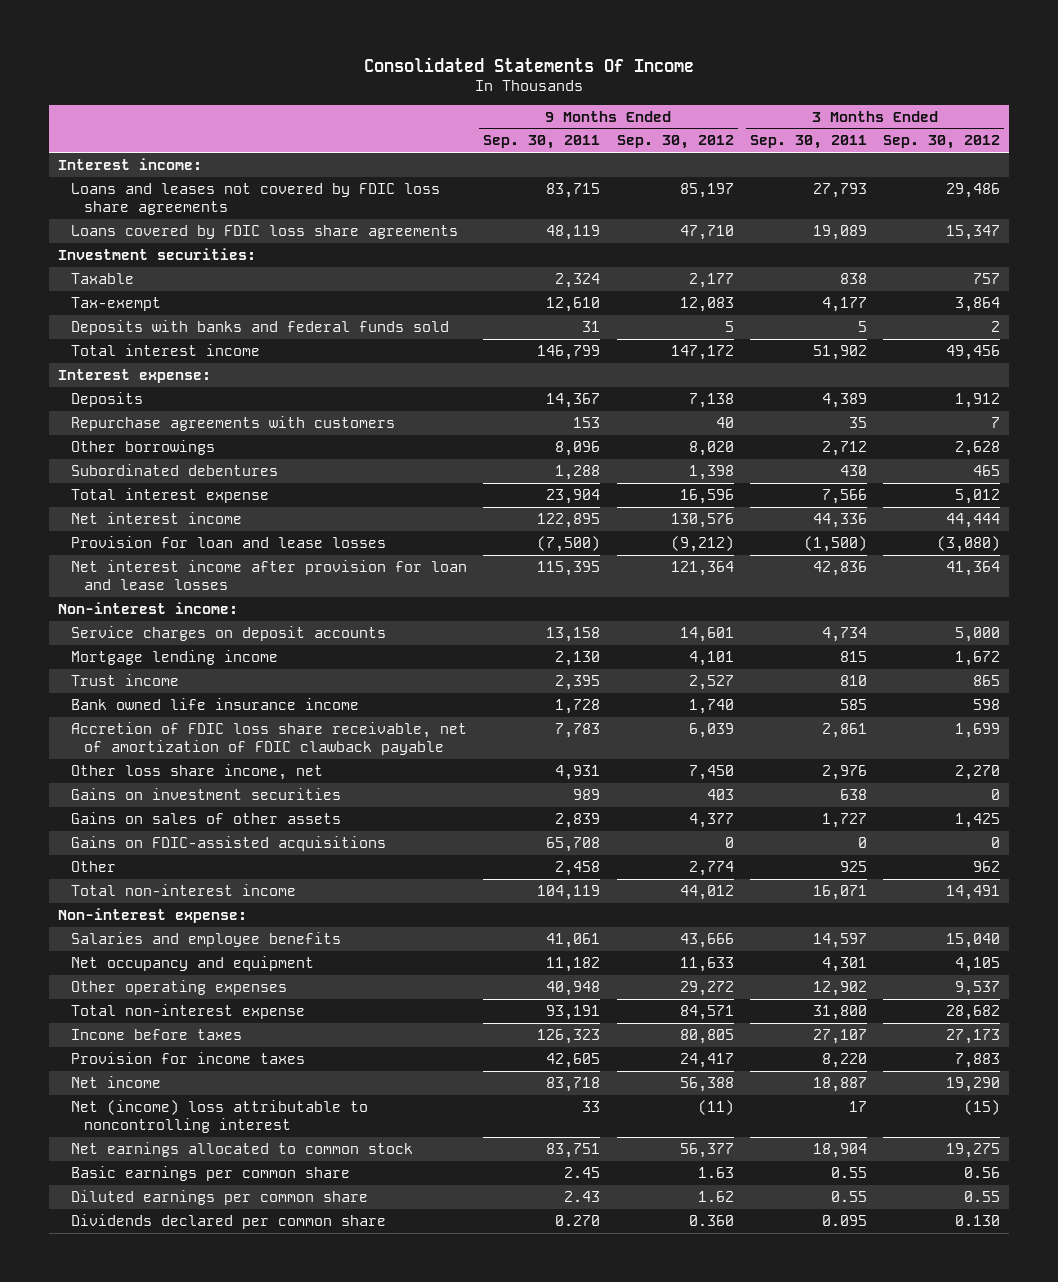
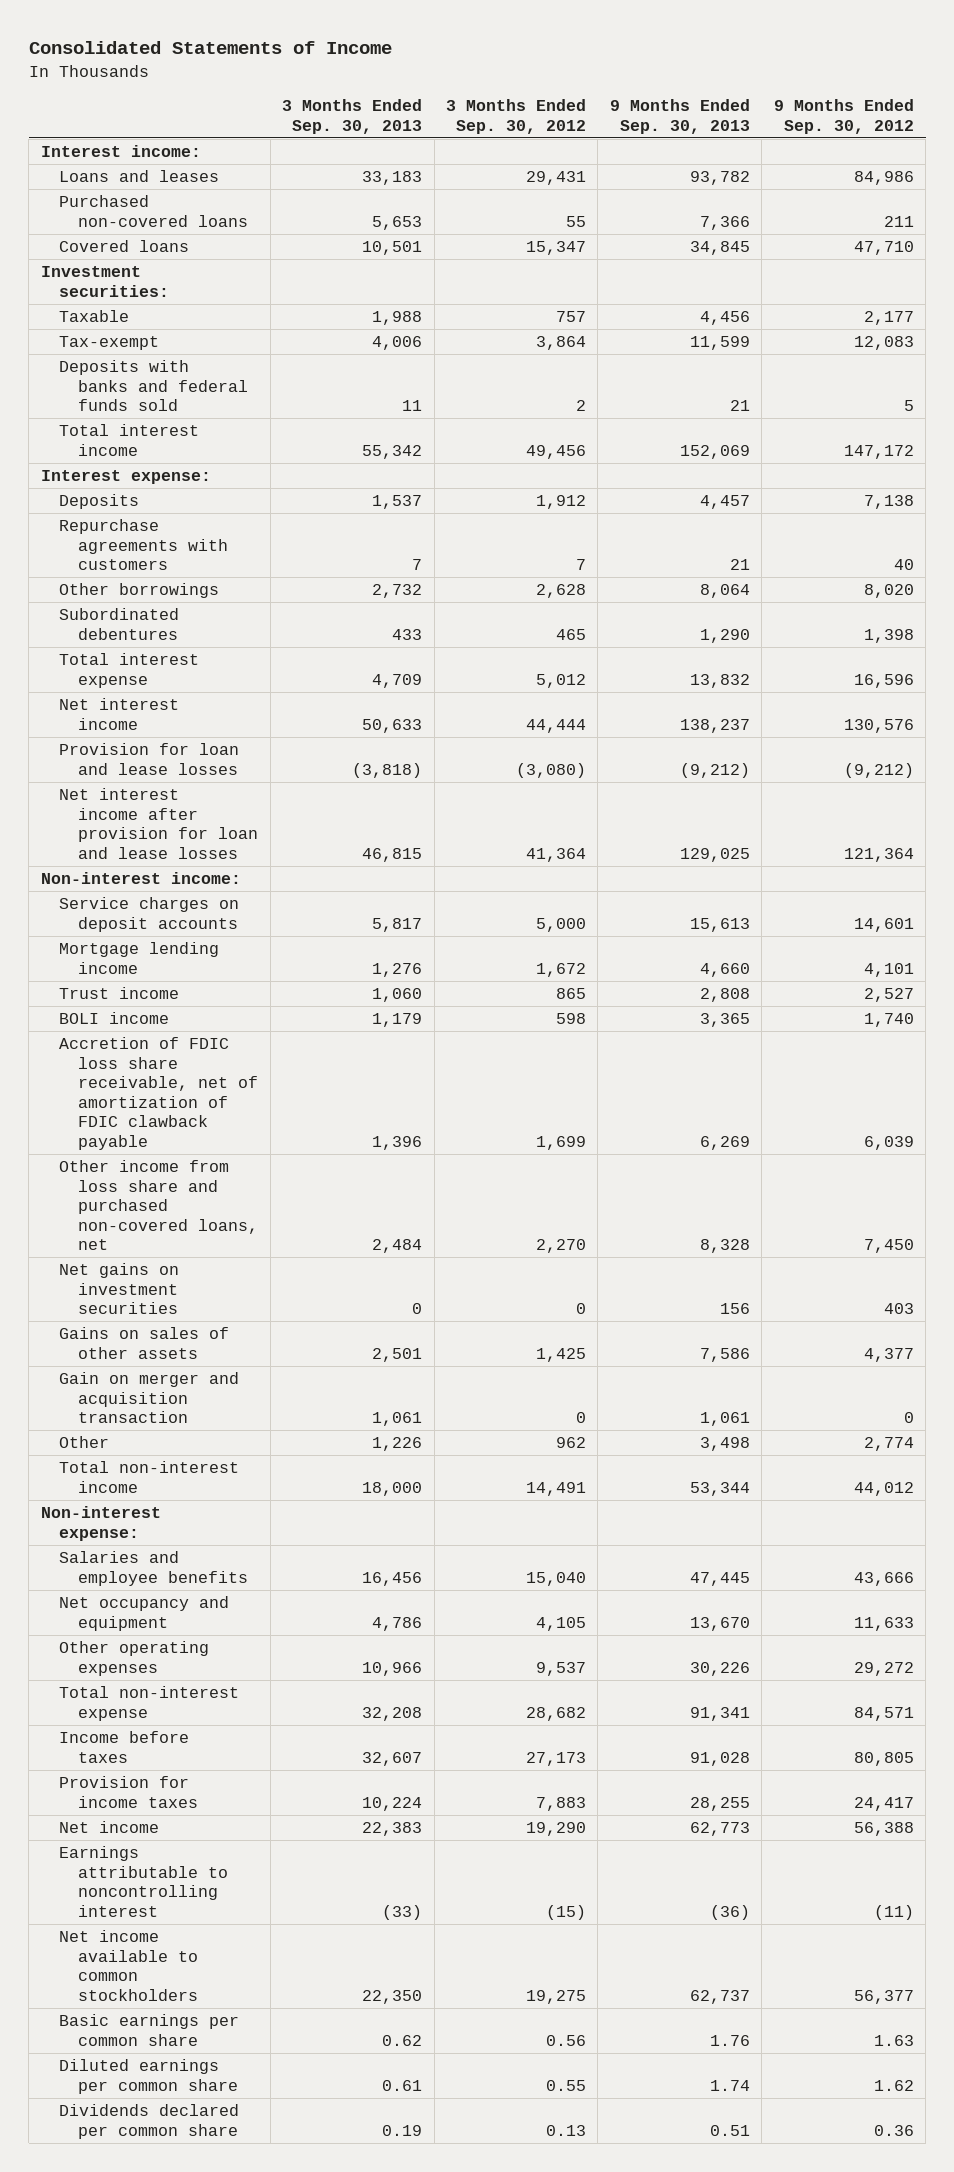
- Consolidated Statements Of Income
+ Consolidated Statements of Income
- | 9 Months Ended Sep. 30, 2011 | 9 Months Ended Sep. 30, 2012 | 3 Months Ended Sep. 30, 2011 | 3 Months Ended Sep. 30, 2012
+ | 3 Months Ended Sep. 30, 2013 | 3 Months Ended Sep. 30, 2012 | 9 Months Ended Sep. 30, 2013 | 9 Months Ended Sep. 30, 2012
- Loans and leases not covered by FDIC loss share agreements | 83,715 | 85,197 | 27,793 | 29,486
- Loans covered by FDIC loss share agreements | 48,119 | 47,710 | 19,089 | 15,347
+ Loans and leases | 33,183 | 29,431 | 93,782 | 84,986
+ Purchased non-covered loans | 5,653 | 55 | 7,366 | 211
+ Covered loans | 10,501 | 15,347 | 34,845 | 47,710
- Bank owned life insurance income | 1,728 | 1,740 | 585 | 598
+ BOLI income | 1,179 | 598 | 3,365 | 1,740
- Other loss share income, net | 4,931 | 7,450 | 2,976 | 2,270
- Gains on investment securities | 989 | 403 | 638 | 0
+ Other income from loss share and purchased non-covered loans, net | 2,484 | 2,270 | 8,328 | 7,450
+ Net gains on investment securities | 0 | 0 | 156 | 403
- Gains on FDIC-assisted acquisitions | 65,708 | 0 | 0 | 0
+ Gain on merger and acquisition transaction | 1,061 | 0 | 1,061 | 0
- Net (income) loss attributable to noncontrolling interest | 33 | (11) | 17 | (15)
- Net earnings allocated to common stock | 83,751 | 56,377 | 18,904 | 19,275
+ Earnings attributable to noncontrolling interest | (33) | (15) | (36) | (11)
+ Net income available to common stockholders | 22,350 | 19,275 | 62,737 | 56,377
- Dividends declared per common share | 0.270 | 0.360 | 0.095 | 0.130
+ Dividends declared per common share | 0.19 | 0.13 | 0.51 | 0.36

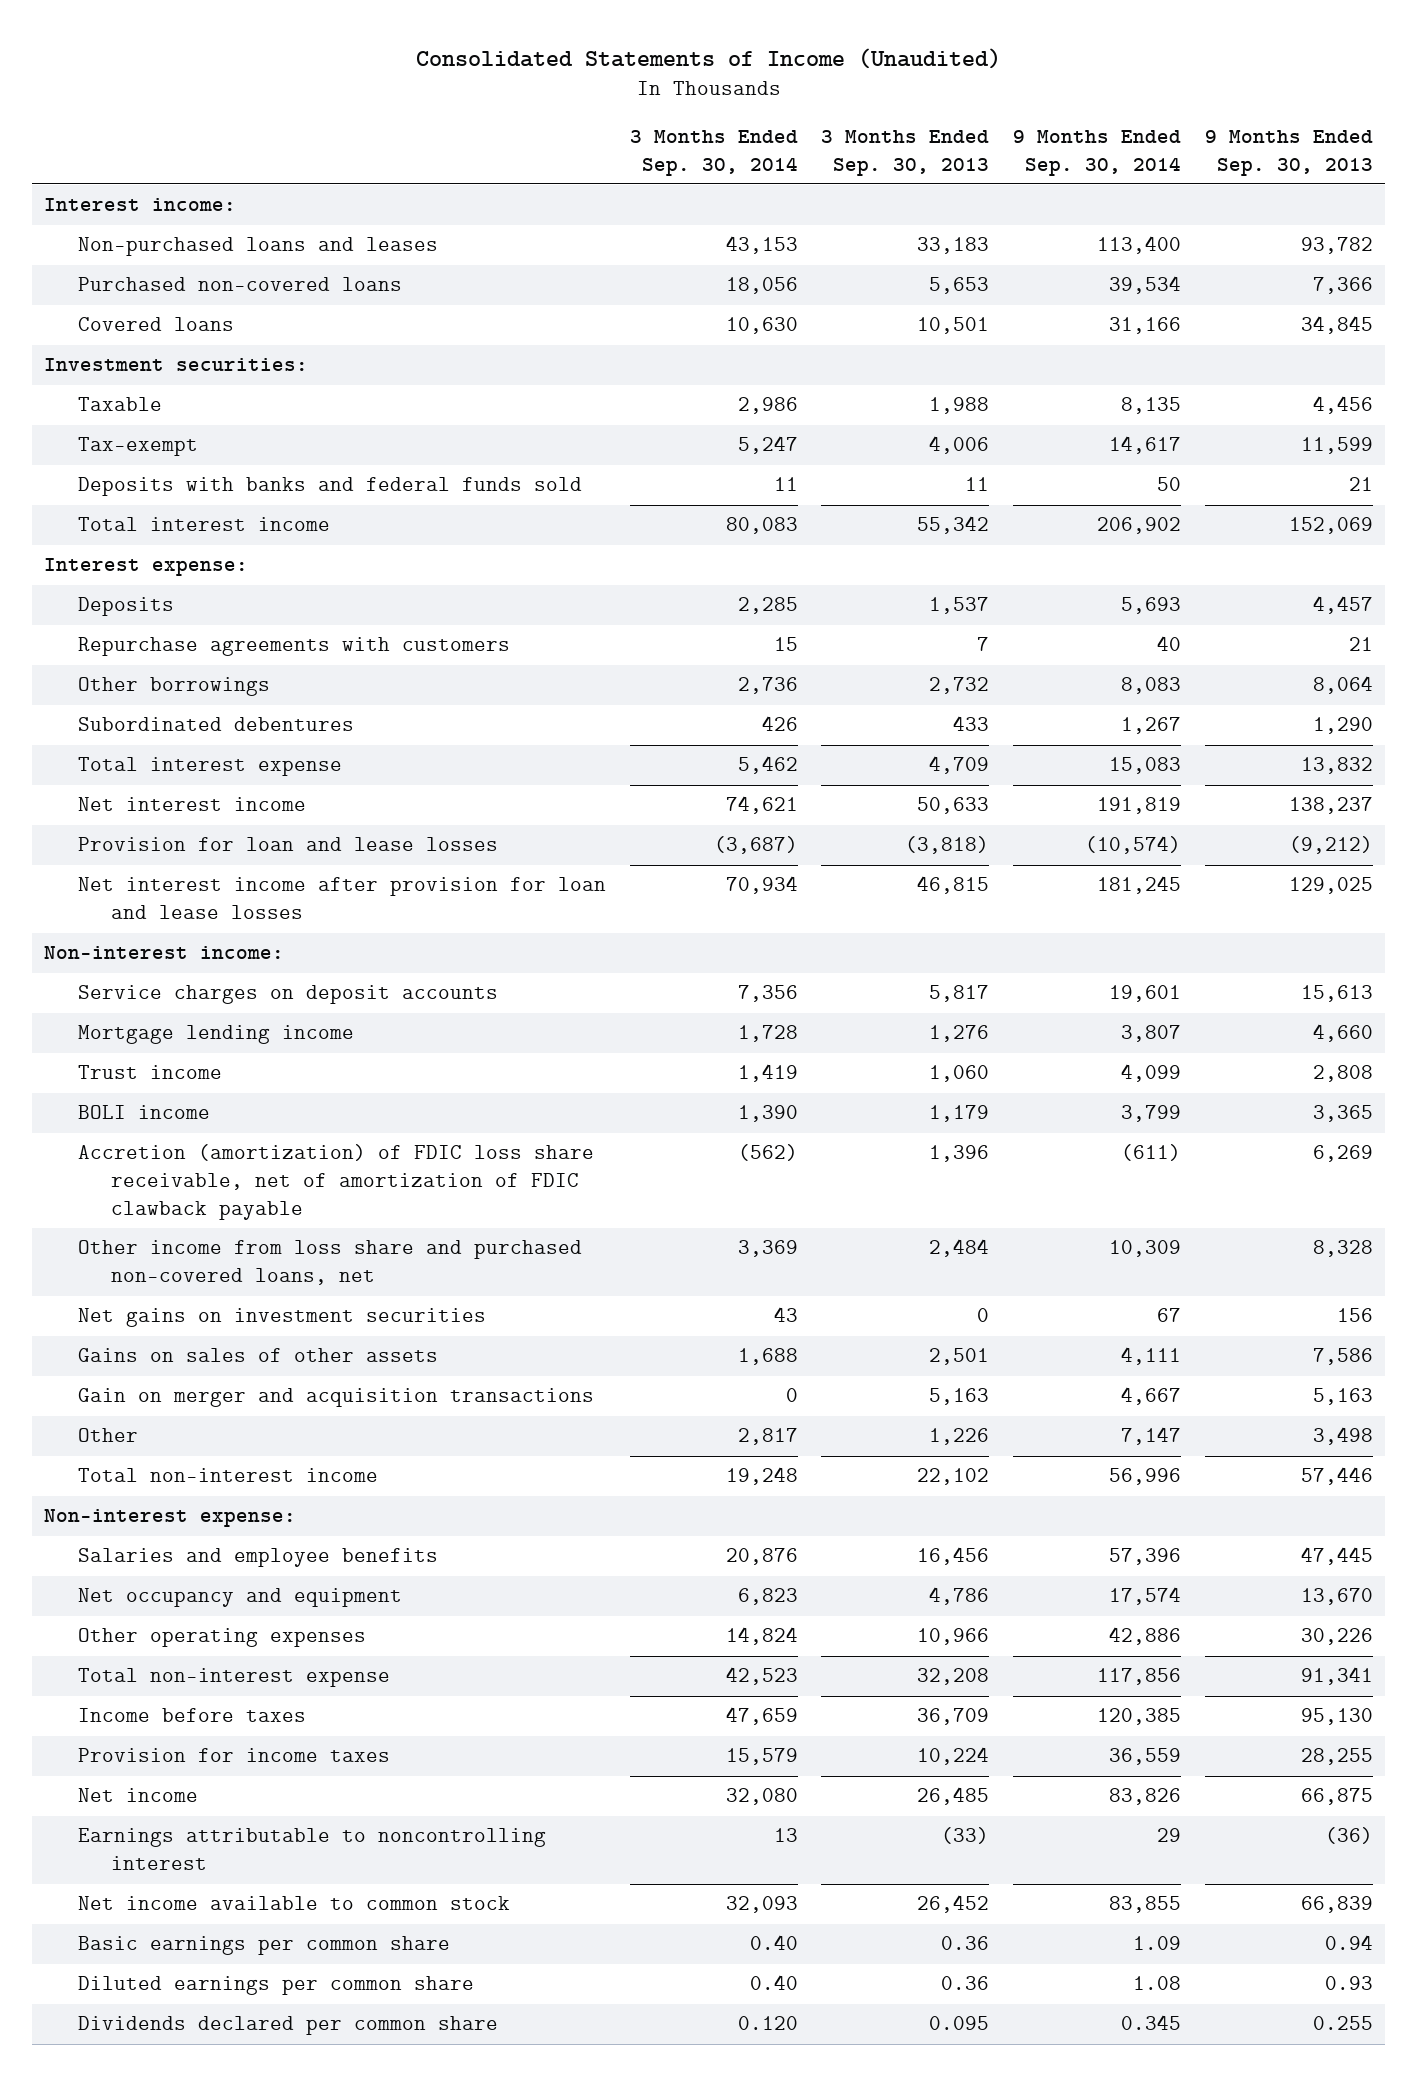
- Consolidated Statements of Income
+ Consolidated Statements of Income (Unaudited)
- | 3 Months Ended Sep. 30, 2013 | 3 Months Ended Sep. 30, 2012 | 9 Months Ended Sep. 30, 2013 | 9 Months Ended Sep. 30, 2012
+ | 3 Months Ended Sep. 30, 2014 | 3 Months Ended Sep. 30, 2013 | 9 Months Ended Sep. 30, 2014 | 9 Months Ended Sep. 30, 2013
- Loans and leases | 33,183 | 29,431 | 93,782 | 84,986
+ Non-purchased loans and leases | 43,153 | 33,183 | 113,400 | 93,782
- Accretion of FDIC loss share receivable, net of amortization of FDIC clawback payable | 1,396 | 1,699 | 6,269 | 6,039
+ Accretion (amortization) of FDIC loss share receivable, net of amortization of FDIC clawback payable | (562) | 1,396 | (611) | 6,269
- Gain on merger and acquisition transaction | 1,061 | 0 | 1,061 | 0
+ Gain on merger and acquisition transactions | 0 | 5,163 | 4,667 | 5,163
- Total non-interest income | 18,000 | 14,491 | 53,344 | 44,012
+ Total non-interest income | 19,248 | 22,102 | 56,996 | 57,446
- Income before taxes | 32,607 | 27,173 | 91,028 | 80,805
+ Income before taxes | 47,659 | 36,709 | 120,385 | 95,130
- Net income | 22,383 | 19,290 | 62,773 | 56,388
+ Net income | 32,080 | 26,485 | 83,826 | 66,875
- Net income available to common stockholders | 22,350 | 19,275 | 62,737 | 56,377
- Basic earnings per common share | 0.62 | 0.56 | 1.76 | 1.63
- Diluted earnings per common share | 0.61 | 0.55 | 1.74 | 1.62
- Dividends declared per common share | 0.19 | 0.13 | 0.51 | 0.36
+ Net income available to common stock | 32,093 | 26,452 | 83,855 | 66,839
+ Basic earnings per common share | 0.40 | 0.36 | 1.09 | 0.94
+ Diluted earnings per common share | 0.40 | 0.36 | 1.08 | 0.93
+ Dividends declared per common share | 0.120 | 0.095 | 0.345 | 0.255

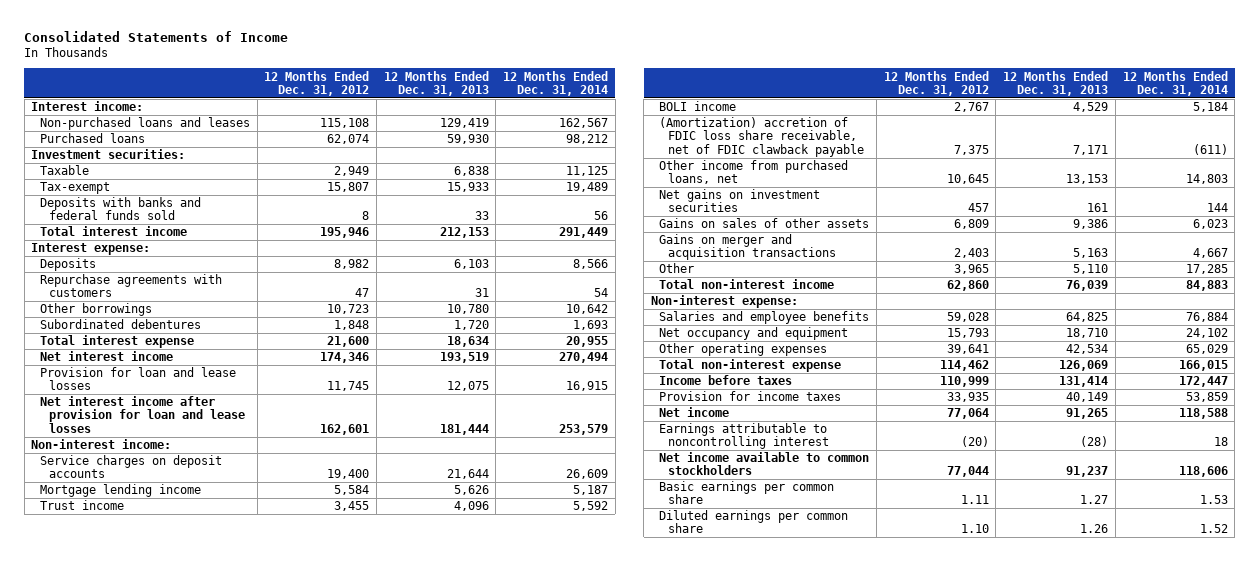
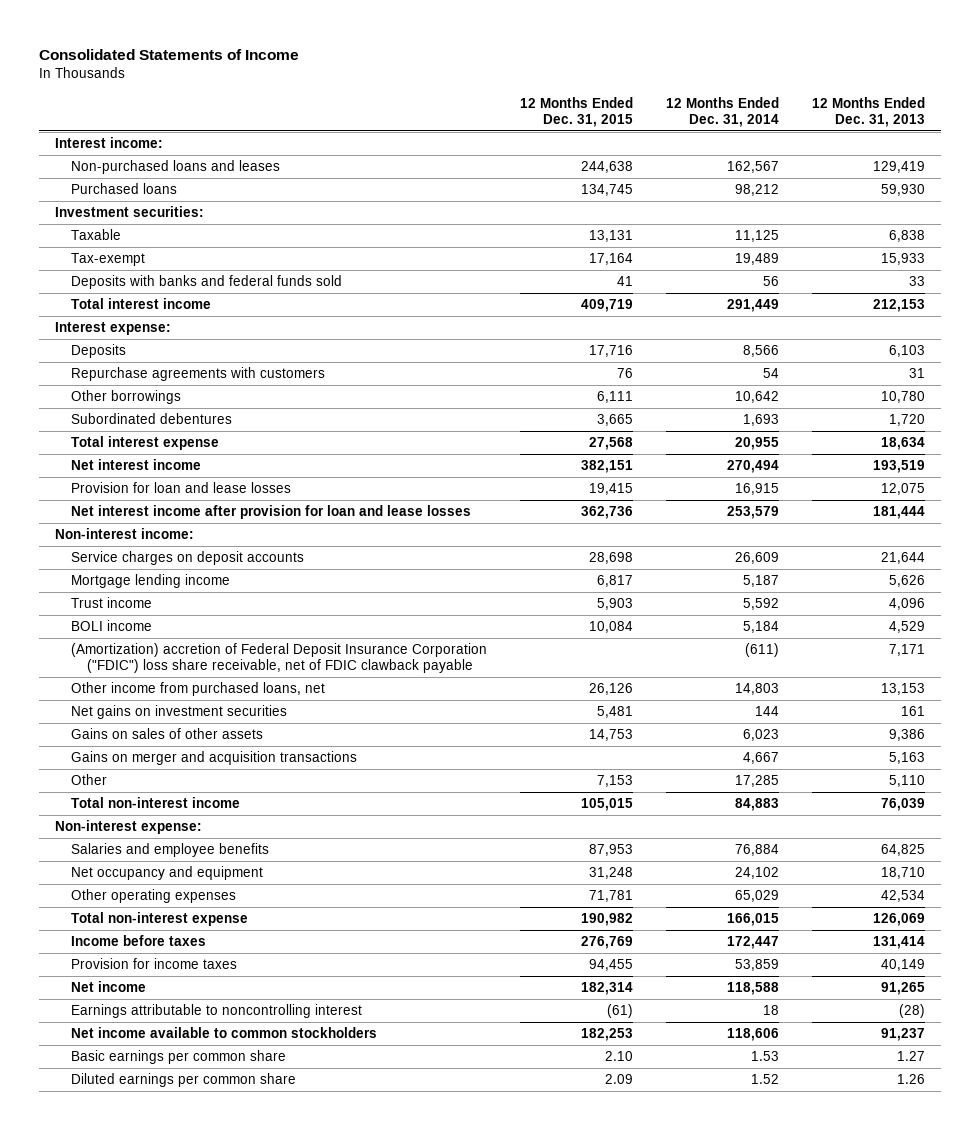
- | 12 Months Ended Dec. 31, 2012 | 12 Months Ended Dec. 31, 2013 | 12 Months Ended Dec. 31, 2014
+ | 12 Months Ended Dec. 31, 2015 | 12 Months Ended Dec. 31, 2014 | 12 Months Ended Dec. 31, 2013
- (Amortization) accretion of FDIC loss share receivable, net of FDIC clawback payable | 7,375 | 7,171 | (611)
+ (Amortization) accretion of Federal Deposit Insurance Corporation ("FDIC") loss share receivable, net of FDIC clawback payable | | (611) | 7,171

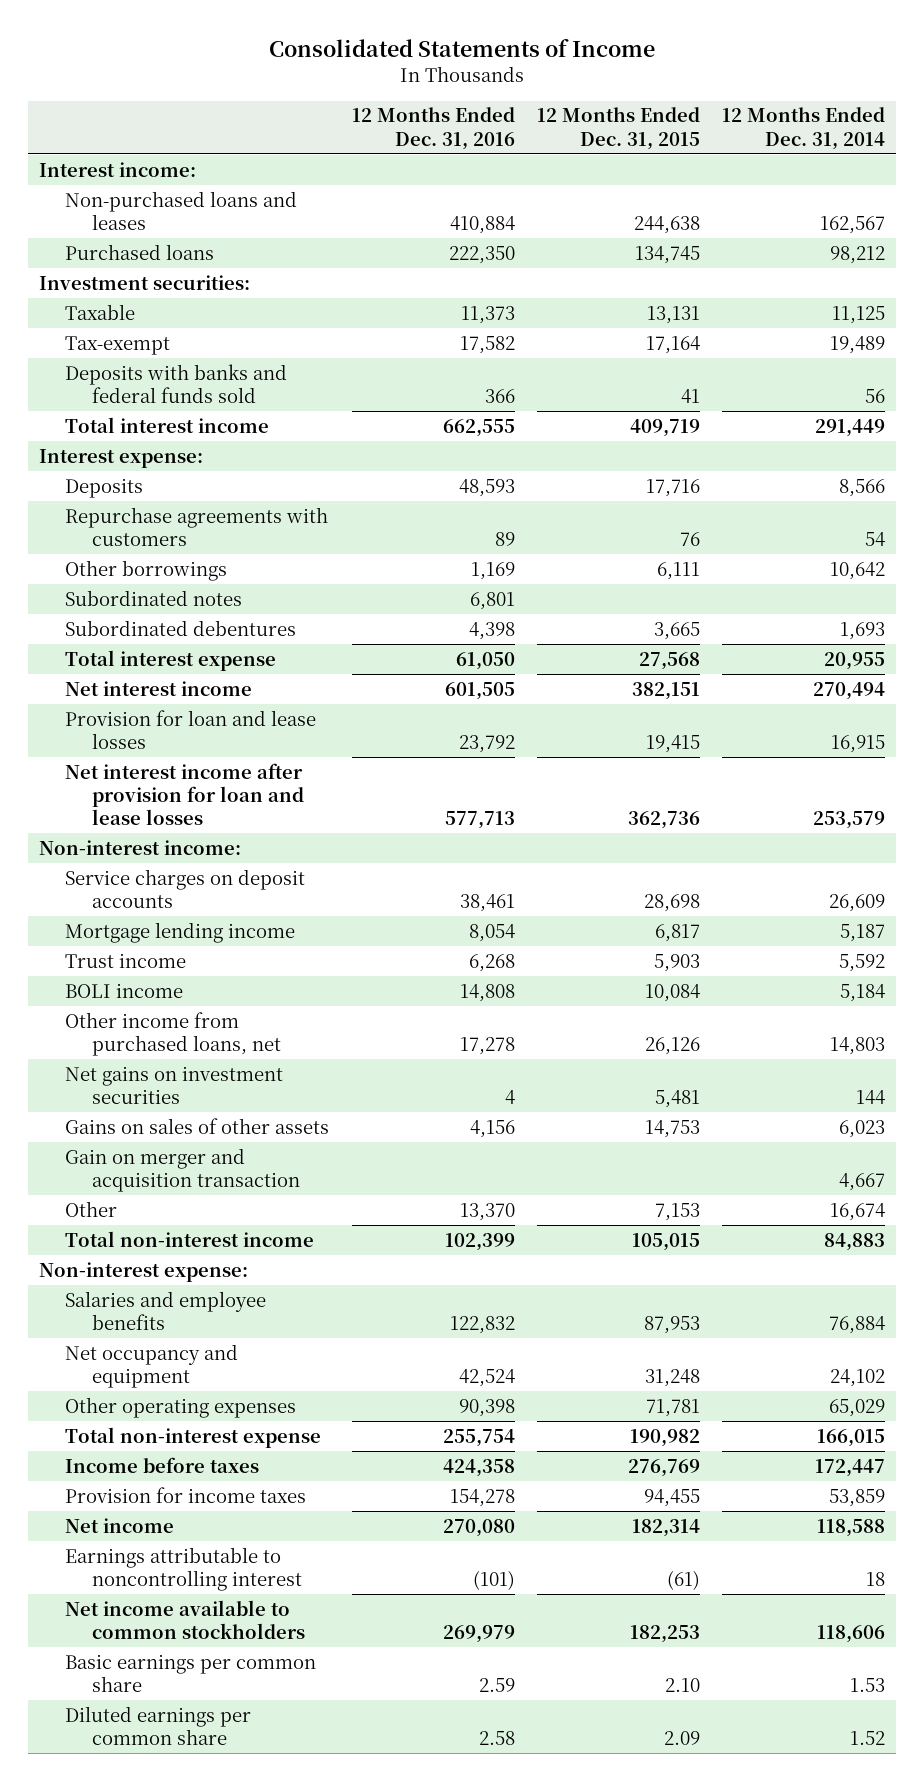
- | 12 Months Ended Dec. 31, 2015 | 12 Months Ended Dec. 31, 2014 | 12 Months Ended Dec. 31, 2013
+ | 12 Months Ended Dec. 31, 2016 | 12 Months Ended Dec. 31, 2015 | 12 Months Ended Dec. 31, 2014
+ Subordinated notes | 6,801 | |
- (Amortization) accretion of Federal Deposit Insurance Corporation ("FDIC") loss share receivable, net of FDIC clawback payable | | (611) | 7,171
- Gains on merger and acquisition transactions | | 4,667 | 5,163
- Other | 7,153 | 17,285 | 5,110
+ Gain on merger and acquisition transaction | | | 4,667
+ Other | 13,370 | 7,153 | 16,674

